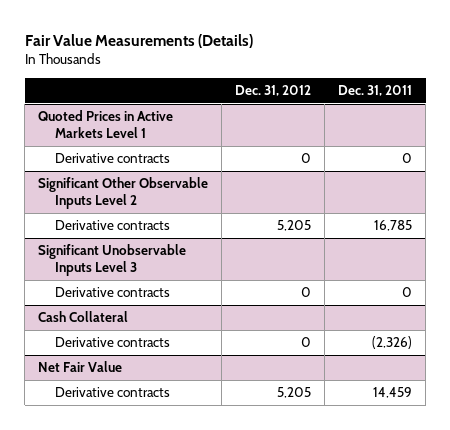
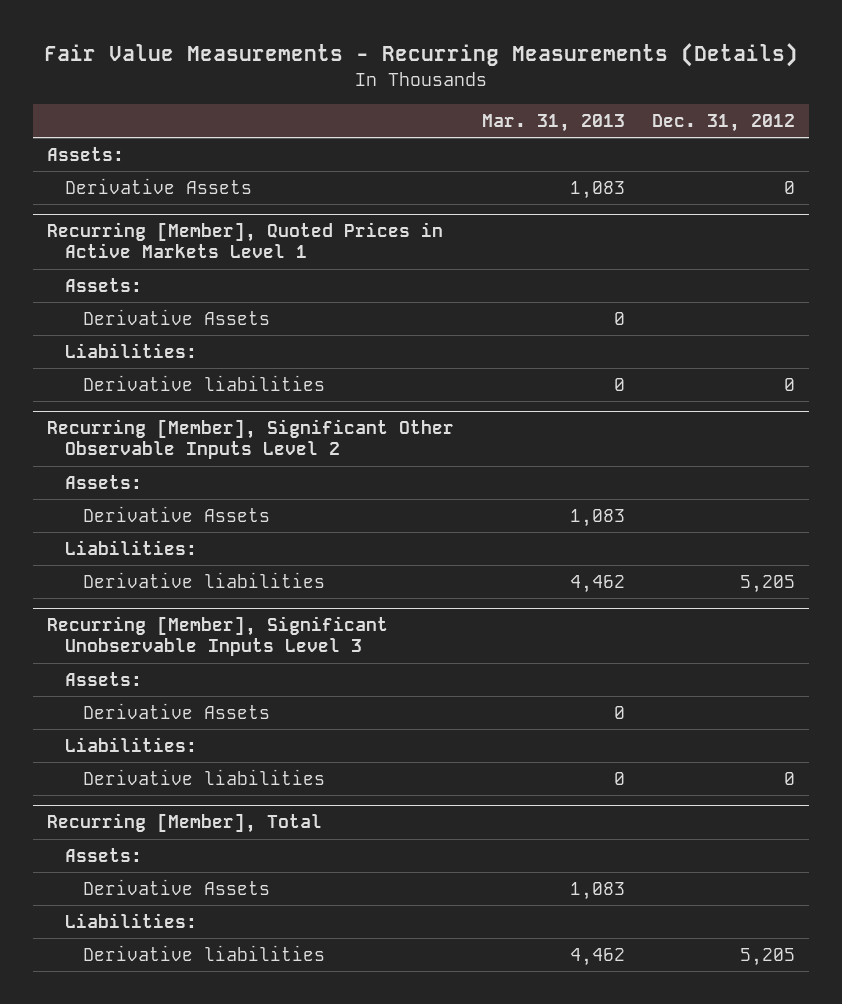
- Fair Value Measurements (Details)
+ Fair Value Measurements - Recurring Measurements (Details)
- | Dec. 31, 2012 | Dec. 31, 2011
+ | Mar. 31, 2013 | Dec. 31, 2012
- Quoted Prices in Active Markets Level 1
- Derivative contracts | 0 | 0
- Significant Other Observable Inputs Level 2
- Derivative contracts | 5,205 | 16,785
- Significant Unobservable Inputs Level 3
- Derivative contracts | 0 | 0
- Cash Collateral
- Derivative contracts | 0 | (2,326)
- Net Fair Value
- Derivative contracts | 5,205 | 14,459
+ Assets:
+ Derivative Assets | 1,083 | 0
+ Recurring [Member], Quoted Prices in Active Markets Level 1
+ Assets:
+ Derivative Assets | 0 |
+ Liabilities:
+ Derivative liabilities | 0 | 0
+ Recurring [Member], Significant Other Observable Inputs Level 2
+ Assets:
+ Derivative Assets | 1,083 |
+ Liabilities:
+ Derivative liabilities | 4,462 | 5,205
+ Recurring [Member], Significant Unobservable Inputs Level 3
+ Assets:
+ Derivative Assets | 0 |
+ Liabilities:
+ Derivative liabilities | 0 | 0
+ Recurring [Member], Total
+ Assets:
+ Derivative Assets | 1,083 |
+ Liabilities:
+ Derivative liabilities | 4,462 | 5,205

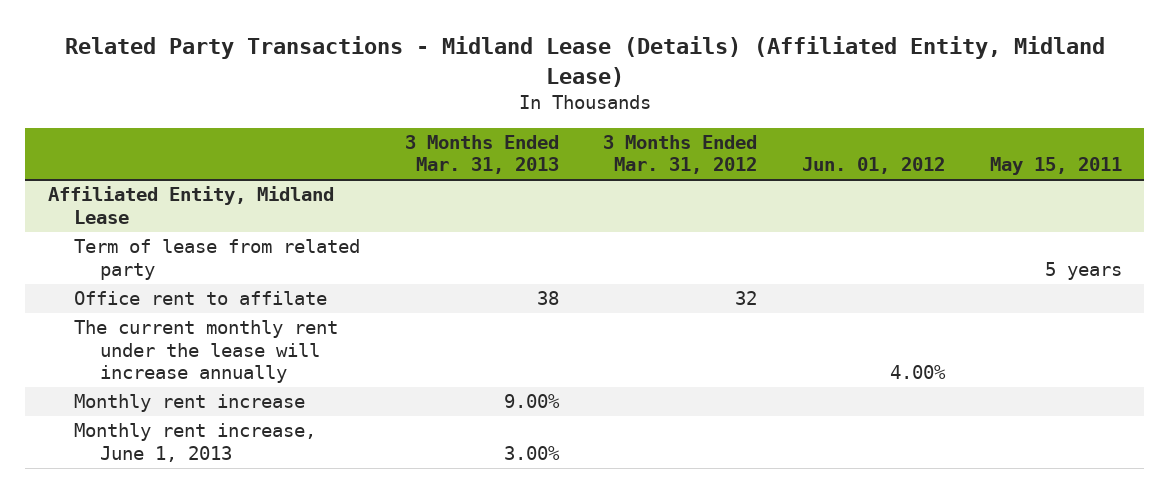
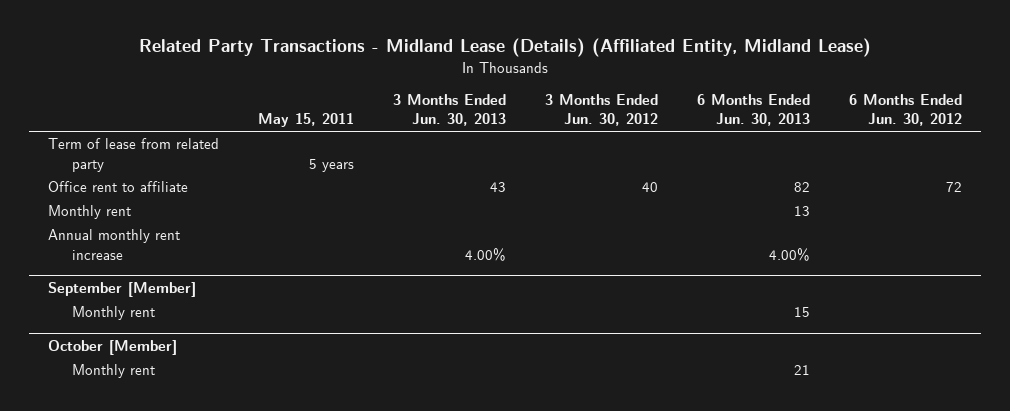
- | 3 Months Ended Mar. 31, 2013 | 3 Months Ended Mar. 31, 2012 | Jun. 01, 2012 | May 15, 2011
+ | May 15, 2011 | 3 Months Ended Jun. 30, 2013 | 3 Months Ended Jun. 30, 2012 | 6 Months Ended Jun. 30, 2013 | 6 Months Ended Jun. 30, 2012
- Affiliated Entity, Midland Lease
- Office rent to affilate | 38 | 32 | |
- The current monthly rent under the lease will increase annually | | | 4.00% |
- Monthly rent increase | 9.00% | | |
- Monthly rent increase, June 1, 2013 | 3.00% | | |
+ Office rent to affiliate | | 43 | 40 | 82 | 72
+ Monthly rent | | | | 13 |
+ Annual monthly rent increase | | 4.00% | | 4.00% |
+ September [Member]
+ Monthly rent | | | | 15 |
+ October [Member]
+ Monthly rent | | | | 21 |

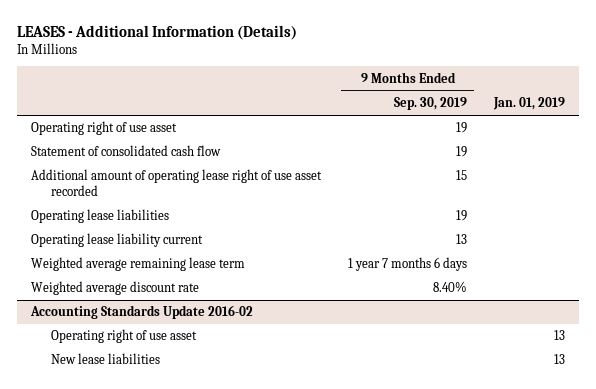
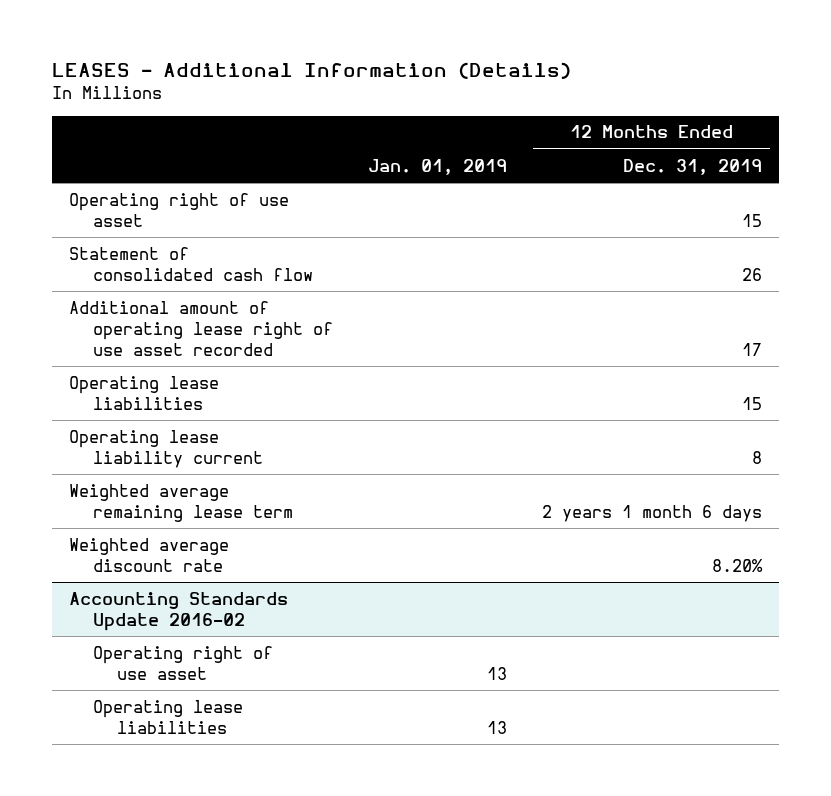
- | 9 Months Ended Sep. 30, 2019 | Jan. 01, 2019
+ | Jan. 01, 2019 | 12 Months Ended Dec. 31, 2019
@ Accounting Standards Update 2016-02
- New lease liabilities | | 13
+ Operating lease liabilities | 13 |

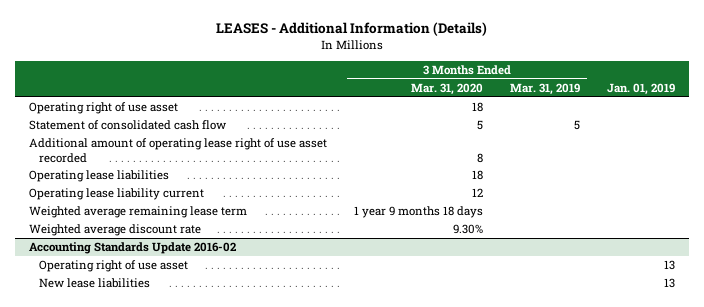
- | Jan. 01, 2019 | 12 Months Ended Dec. 31, 2019
+ | 3 Months Ended Mar. 31, 2020 | 3 Months Ended Mar. 31, 2019 | Jan. 01, 2019
@ Accounting Standards Update 2016-02
- Operating lease liabilities | 13 |
+ New lease liabilities | | | 13

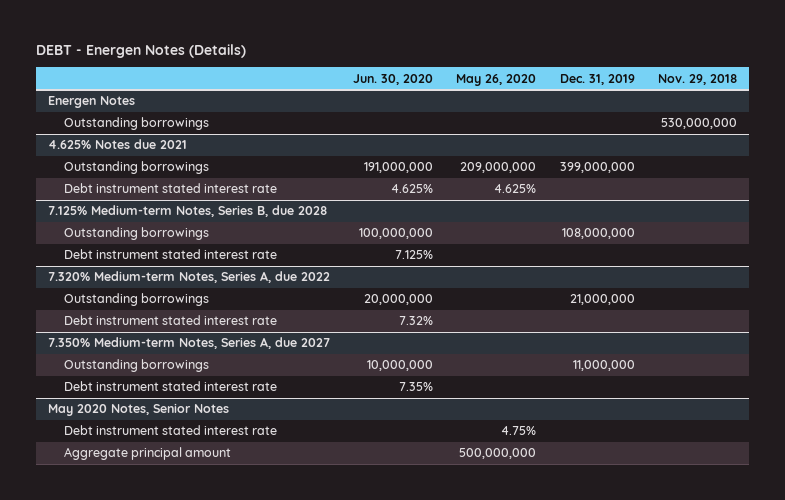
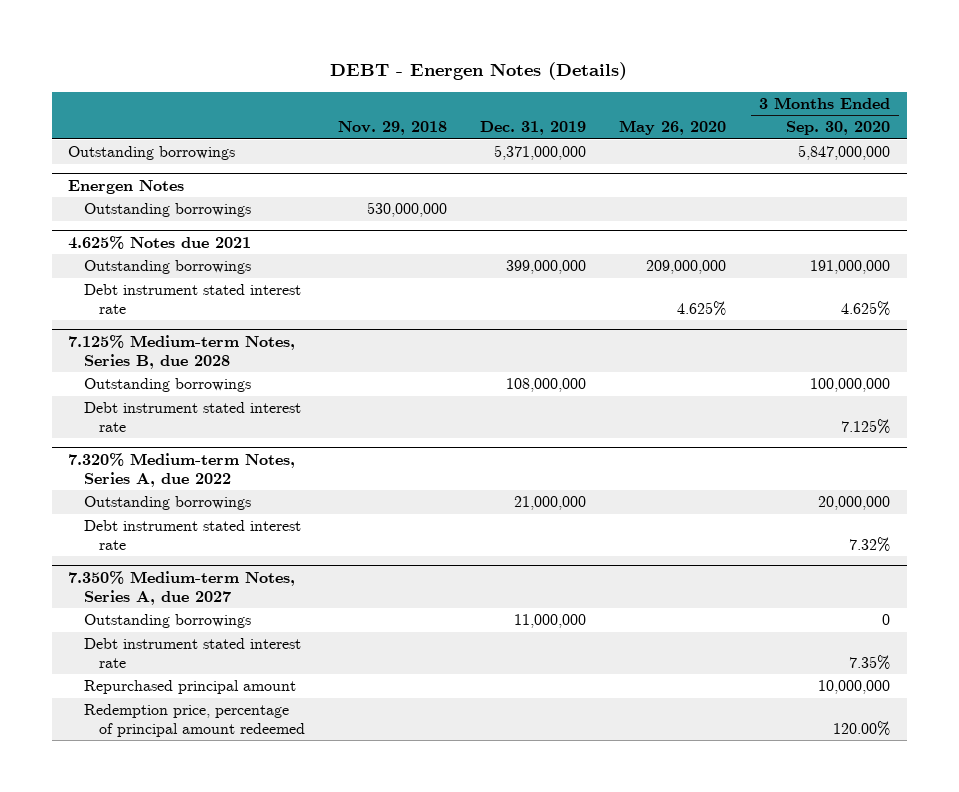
- | Jun. 30, 2020 | May 26, 2020 | Dec. 31, 2019 | Nov. 29, 2018
+ | Nov. 29, 2018 | Dec. 31, 2019 | May 26, 2020 | 3 Months Ended Sep. 30, 2020
+ Outstanding borrowings | | 5,371,000,000 | | 5,847,000,000
- May 2020 Notes, Senior Notes
- Debt instrument stated interest rate | | 4.75% | |
- Aggregate principal amount | | 500,000,000 | |
@ 7.350% Medium-term Notes, Series A, due 2027
+ Repurchased principal amount | | | | 10,000,000
+ Redemption price, percentage of principal amount redeemed | | | | 120.00%

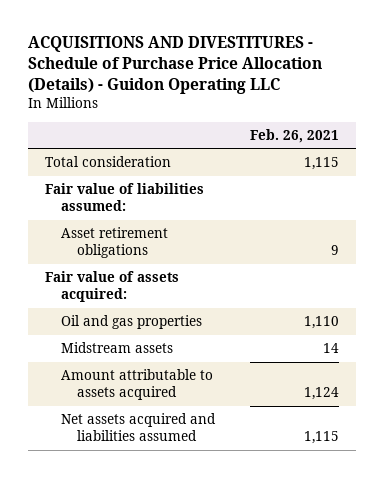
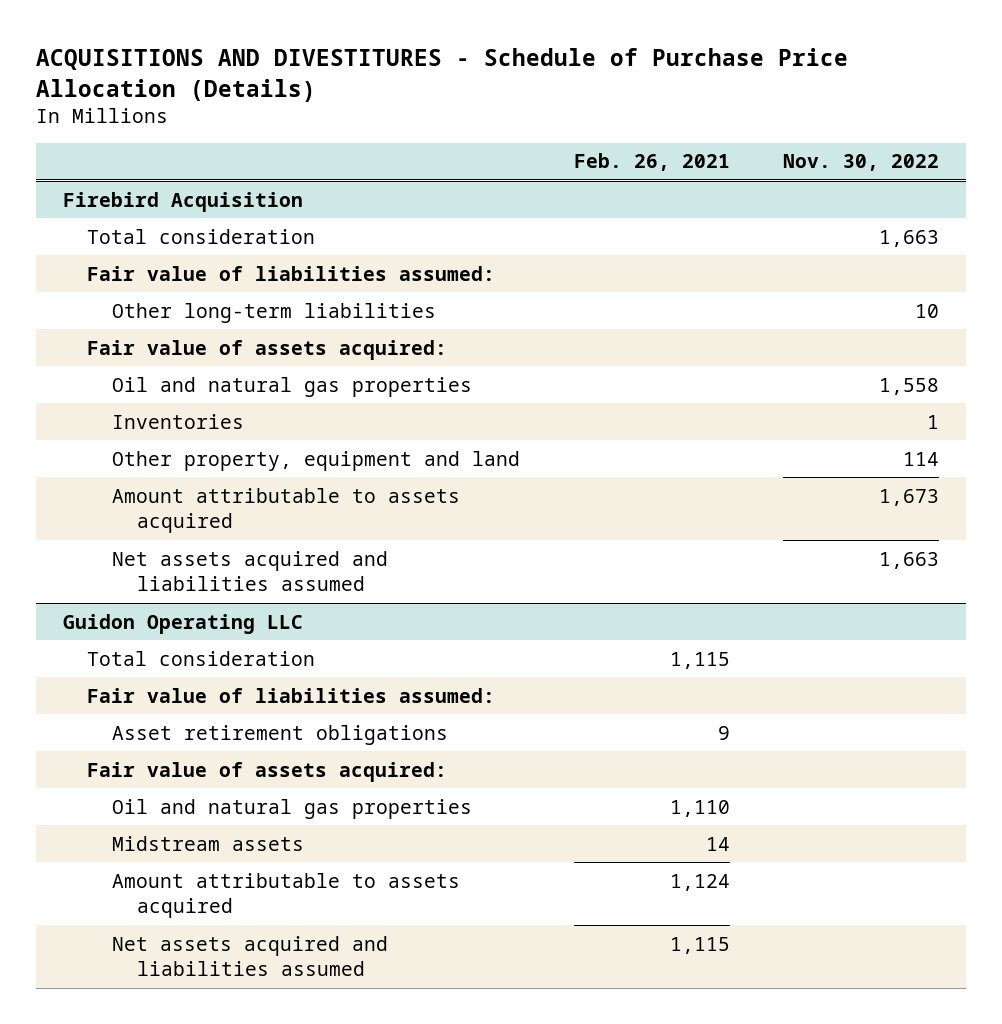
- ACQUISITIONS AND DIVESTITURES - Schedule of Purchase Price Allocation (Details) - Guidon Operating LLC
+ ACQUISITIONS AND DIVESTITURES - Schedule of Purchase Price Allocation (Details)
- | Feb. 26, 2021
+ | Feb. 26, 2021 | Nov. 30, 2022
+ Firebird Acquisition
+ Total consideration | | 1,663
+ Fair value of liabilities assumed:
+ Other long-term liabilities | | 10
+ Fair value of assets acquired:
+ Oil and natural gas properties | | 1,558
+ Inventories | | 1
+ Other property, equipment and land | | 114
+ Amount attributable to assets acquired | | 1,673
+ Net assets acquired and liabilities assumed | | 1,663
+ Guidon Operating LLC
- Oil and gas properties | 1,110
+ Oil and natural gas properties | 1,110 |

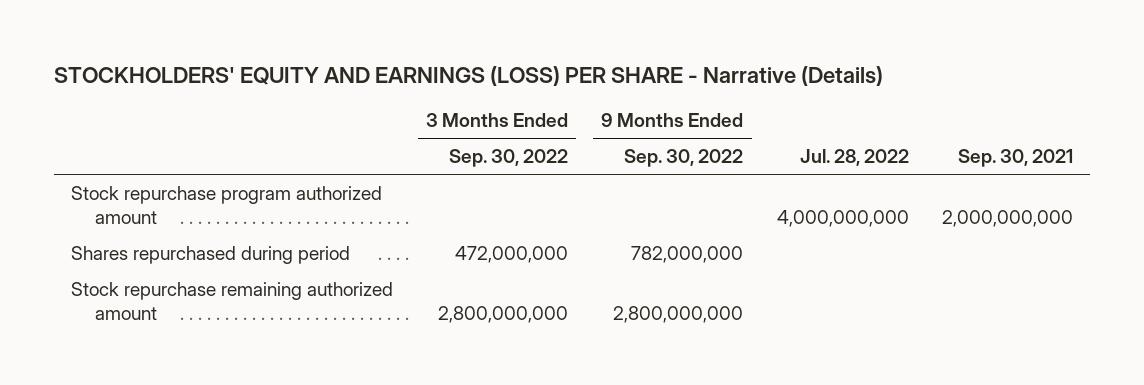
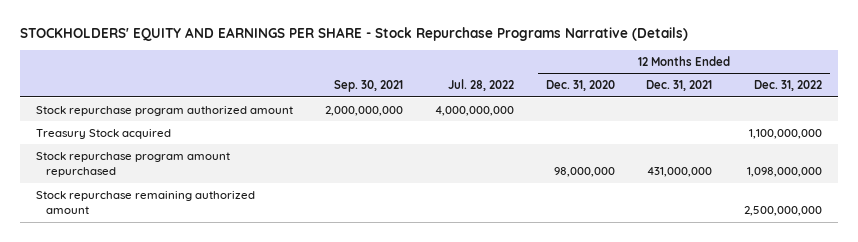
- STOCKHOLDERS' EQUITY AND EARNINGS (LOSS) PER SHARE - Narrative (Details)
+ STOCKHOLDERS' EQUITY AND EARNINGS PER SHARE - Stock Repurchase Programs Narrative (Details)
- | 3 Months Ended Sep. 30, 2022 | 9 Months Ended Sep. 30, 2022 | Jul. 28, 2022 | Sep. 30, 2021
+ | Sep. 30, 2021 | Jul. 28, 2022 | 12 Months Ended Dec. 31, 2020 | 12 Months Ended Dec. 31, 2021 | 12 Months Ended Dec. 31, 2022
- Shares repurchased during period | 472,000,000 | 782,000,000 | |
+ Treasury Stock acquired | | | | | 1,100,000,000
+ Stock repurchase program amount repurchased | | | 98,000,000 | 431,000,000 | 1,098,000,000

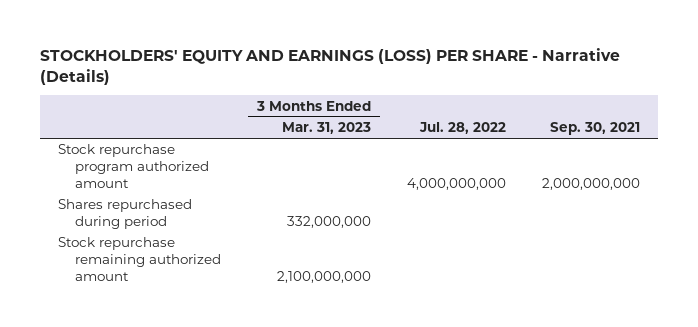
- STOCKHOLDERS' EQUITY AND EARNINGS PER SHARE - Stock Repurchase Programs Narrative (Details)
+ STOCKHOLDERS' EQUITY AND EARNINGS (LOSS) PER SHARE - Narrative (Details)
- | Sep. 30, 2021 | Jul. 28, 2022 | 12 Months Ended Dec. 31, 2020 | 12 Months Ended Dec. 31, 2021 | 12 Months Ended Dec. 31, 2022
+ | 3 Months Ended Mar. 31, 2023 | Jul. 28, 2022 | Sep. 30, 2021
- Treasury Stock acquired | | | | | 1,100,000,000
- Stock repurchase program amount repurchased | | | 98,000,000 | 431,000,000 | 1,098,000,000
+ Shares repurchased during period | 332,000,000 | |

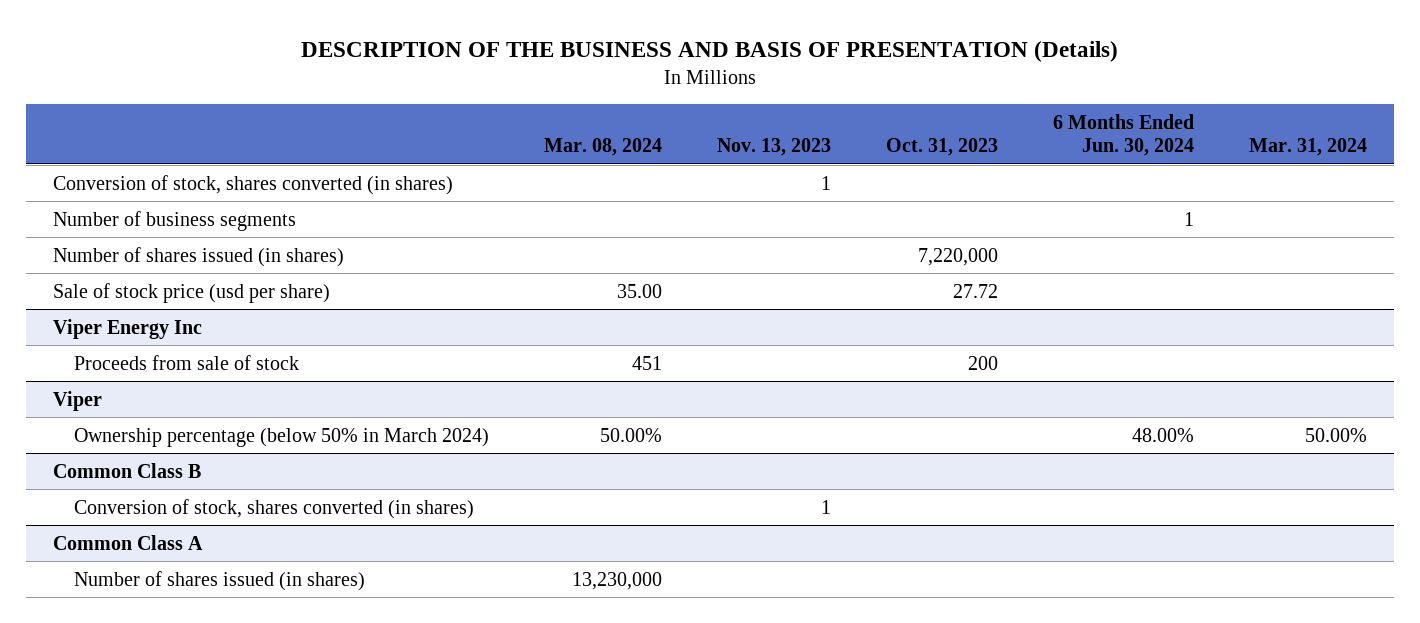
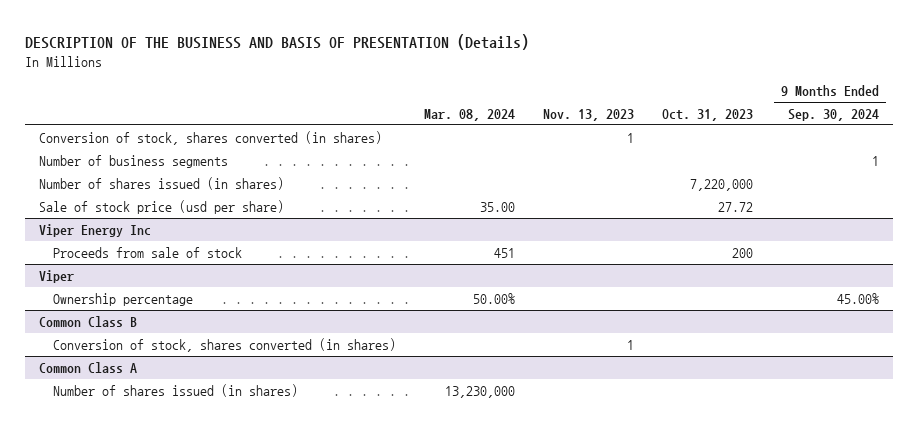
- | Mar. 08, 2024 | Nov. 13, 2023 | Oct. 31, 2023 | 6 Months Ended Jun. 30, 2024 | Mar. 31, 2024
+ | Mar. 08, 2024 | Nov. 13, 2023 | Oct. 31, 2023 | 9 Months Ended Sep. 30, 2024
@ Viper
- Ownership percentage (below 50% in March 2024) | 50.00% | | | 48.00% | 50.00%
+ Ownership percentage | 50.00% | | | 45.00%

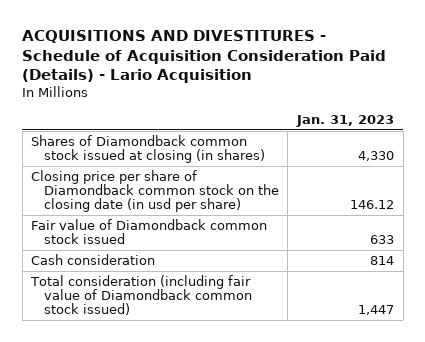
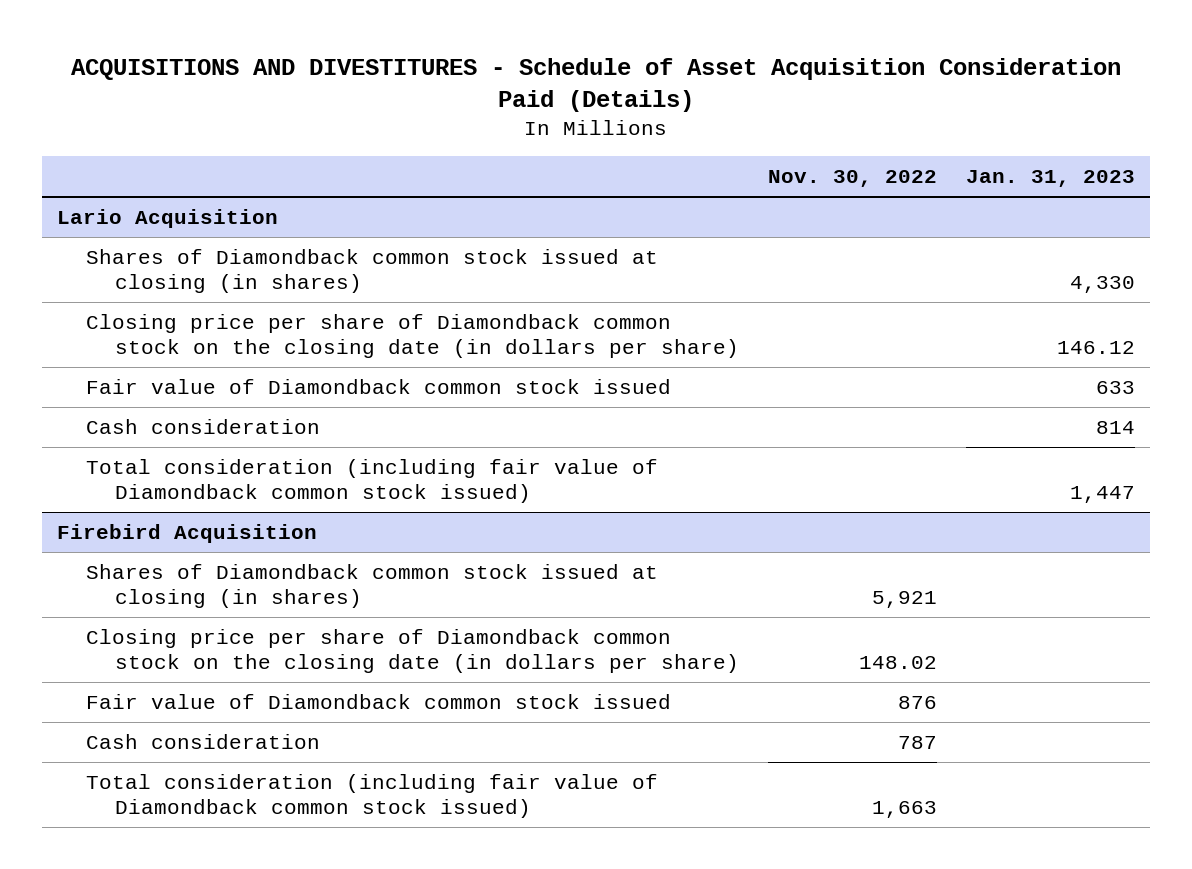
- ACQUISITIONS AND DIVESTITURES - Schedule of Acquisition Consideration Paid (Details) - Lario Acquisition
+ ACQUISITIONS AND DIVESTITURES - Schedule of Asset Acquisition Consideration Paid (Details)
- | Jan. 31, 2023
+ | Nov. 30, 2022 | Jan. 31, 2023
+ Lario Acquisition
- Closing price per share of Diamondback common stock on the closing date (in usd per share) | 146.12
+ Closing price per share of Diamondback common stock on the closing date (in dollars per share) | | 146.12
+ Firebird Acquisition
+ Shares of Diamondback common stock issued at closing (in shares) | 5,921 |
+ Closing price per share of Diamondback common stock on the closing date (in dollars per share) | 148.02 |
+ Fair value of Diamondback common stock issued | 876 |
+ Cash consideration | 787 |
+ Total consideration (including fair value of Diamondback common stock issued) | 1,663 |

